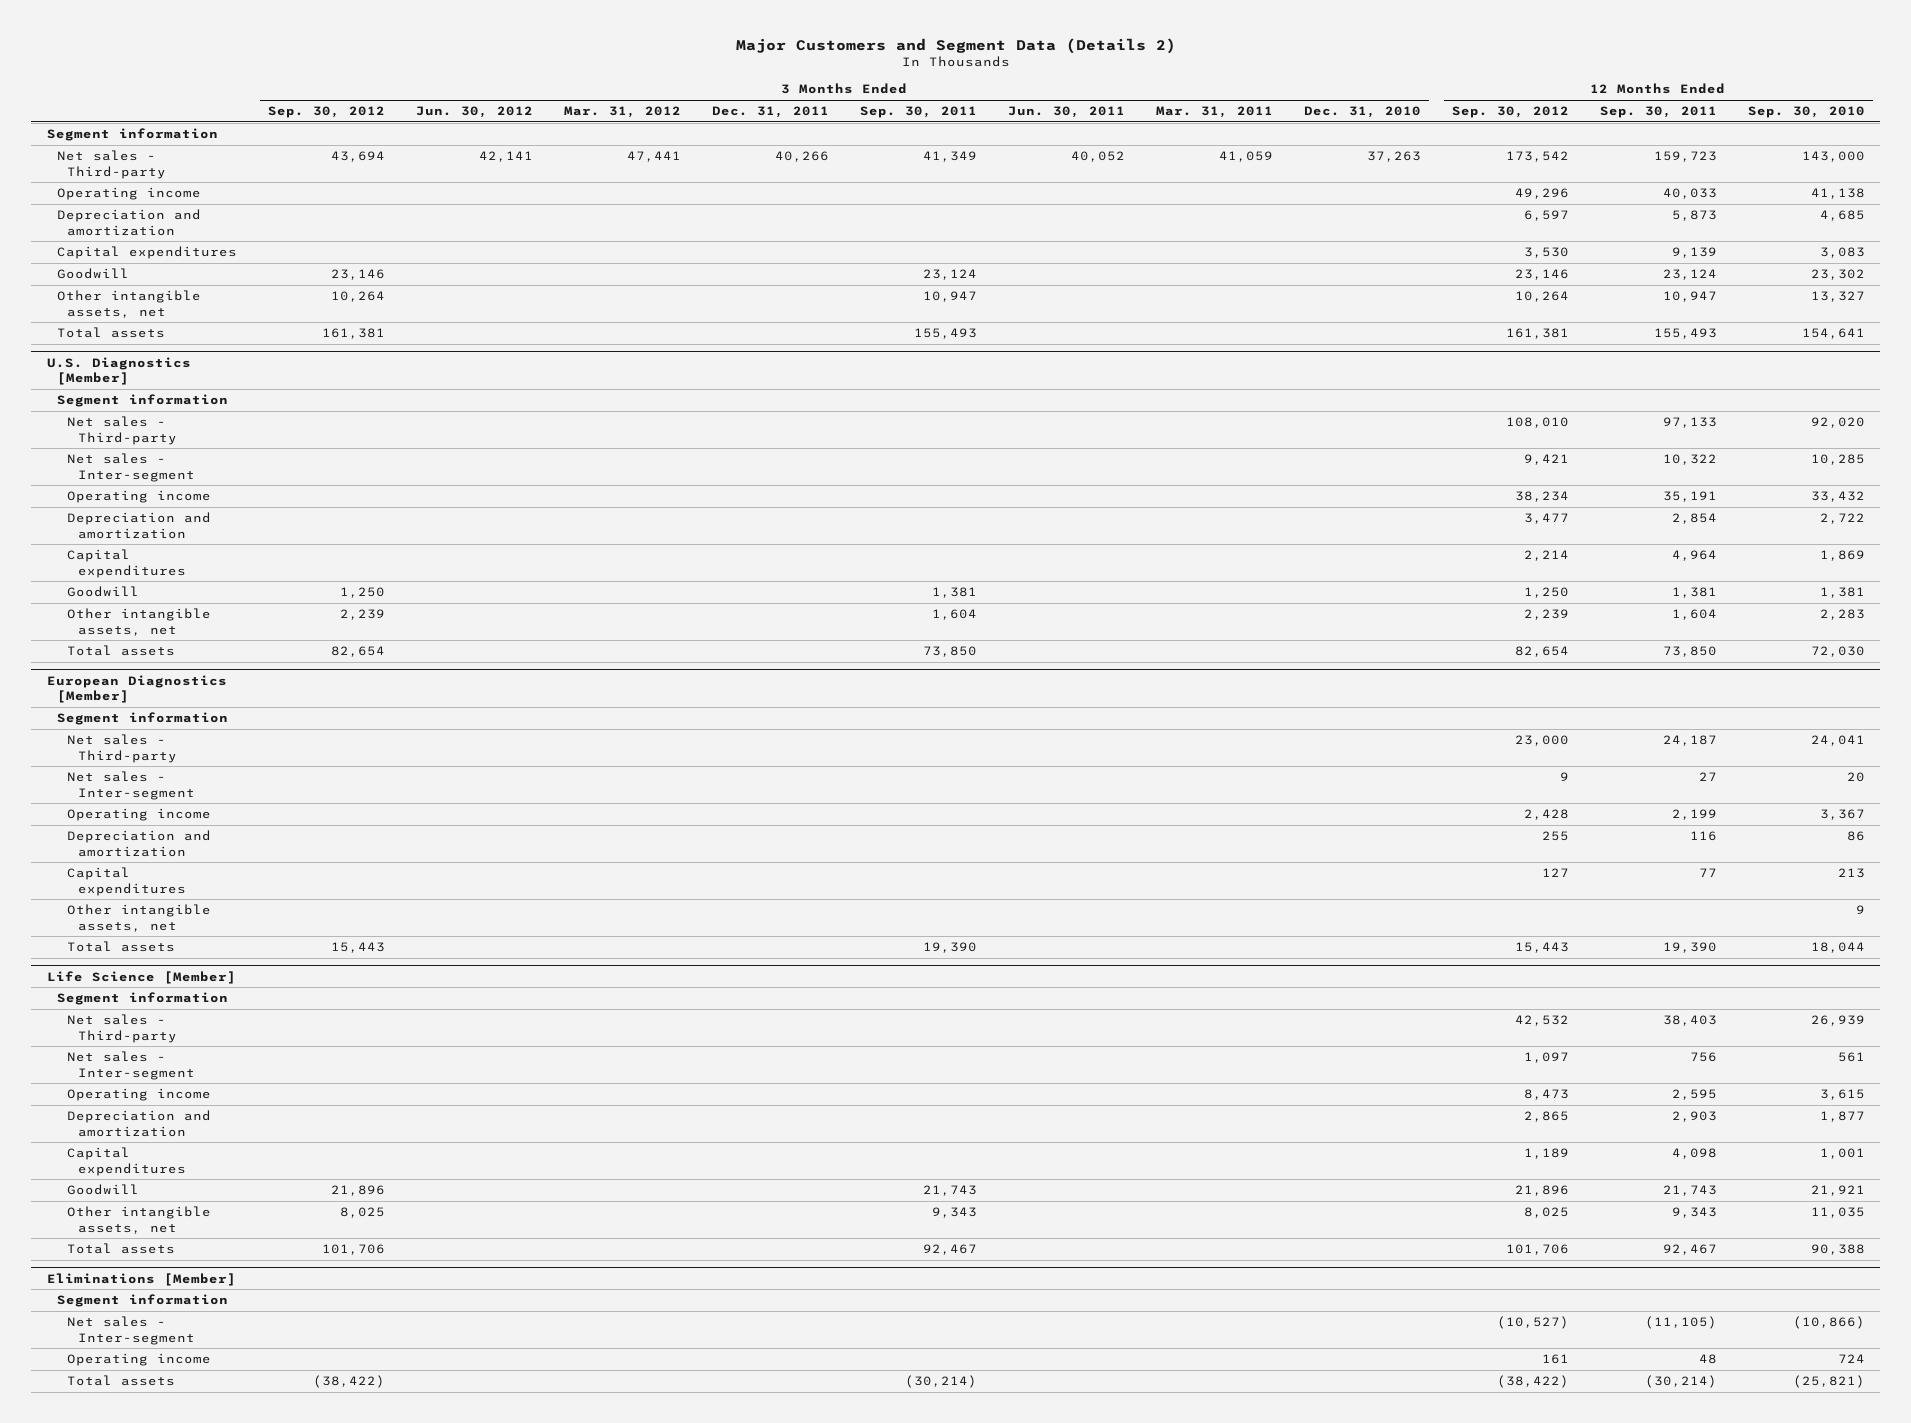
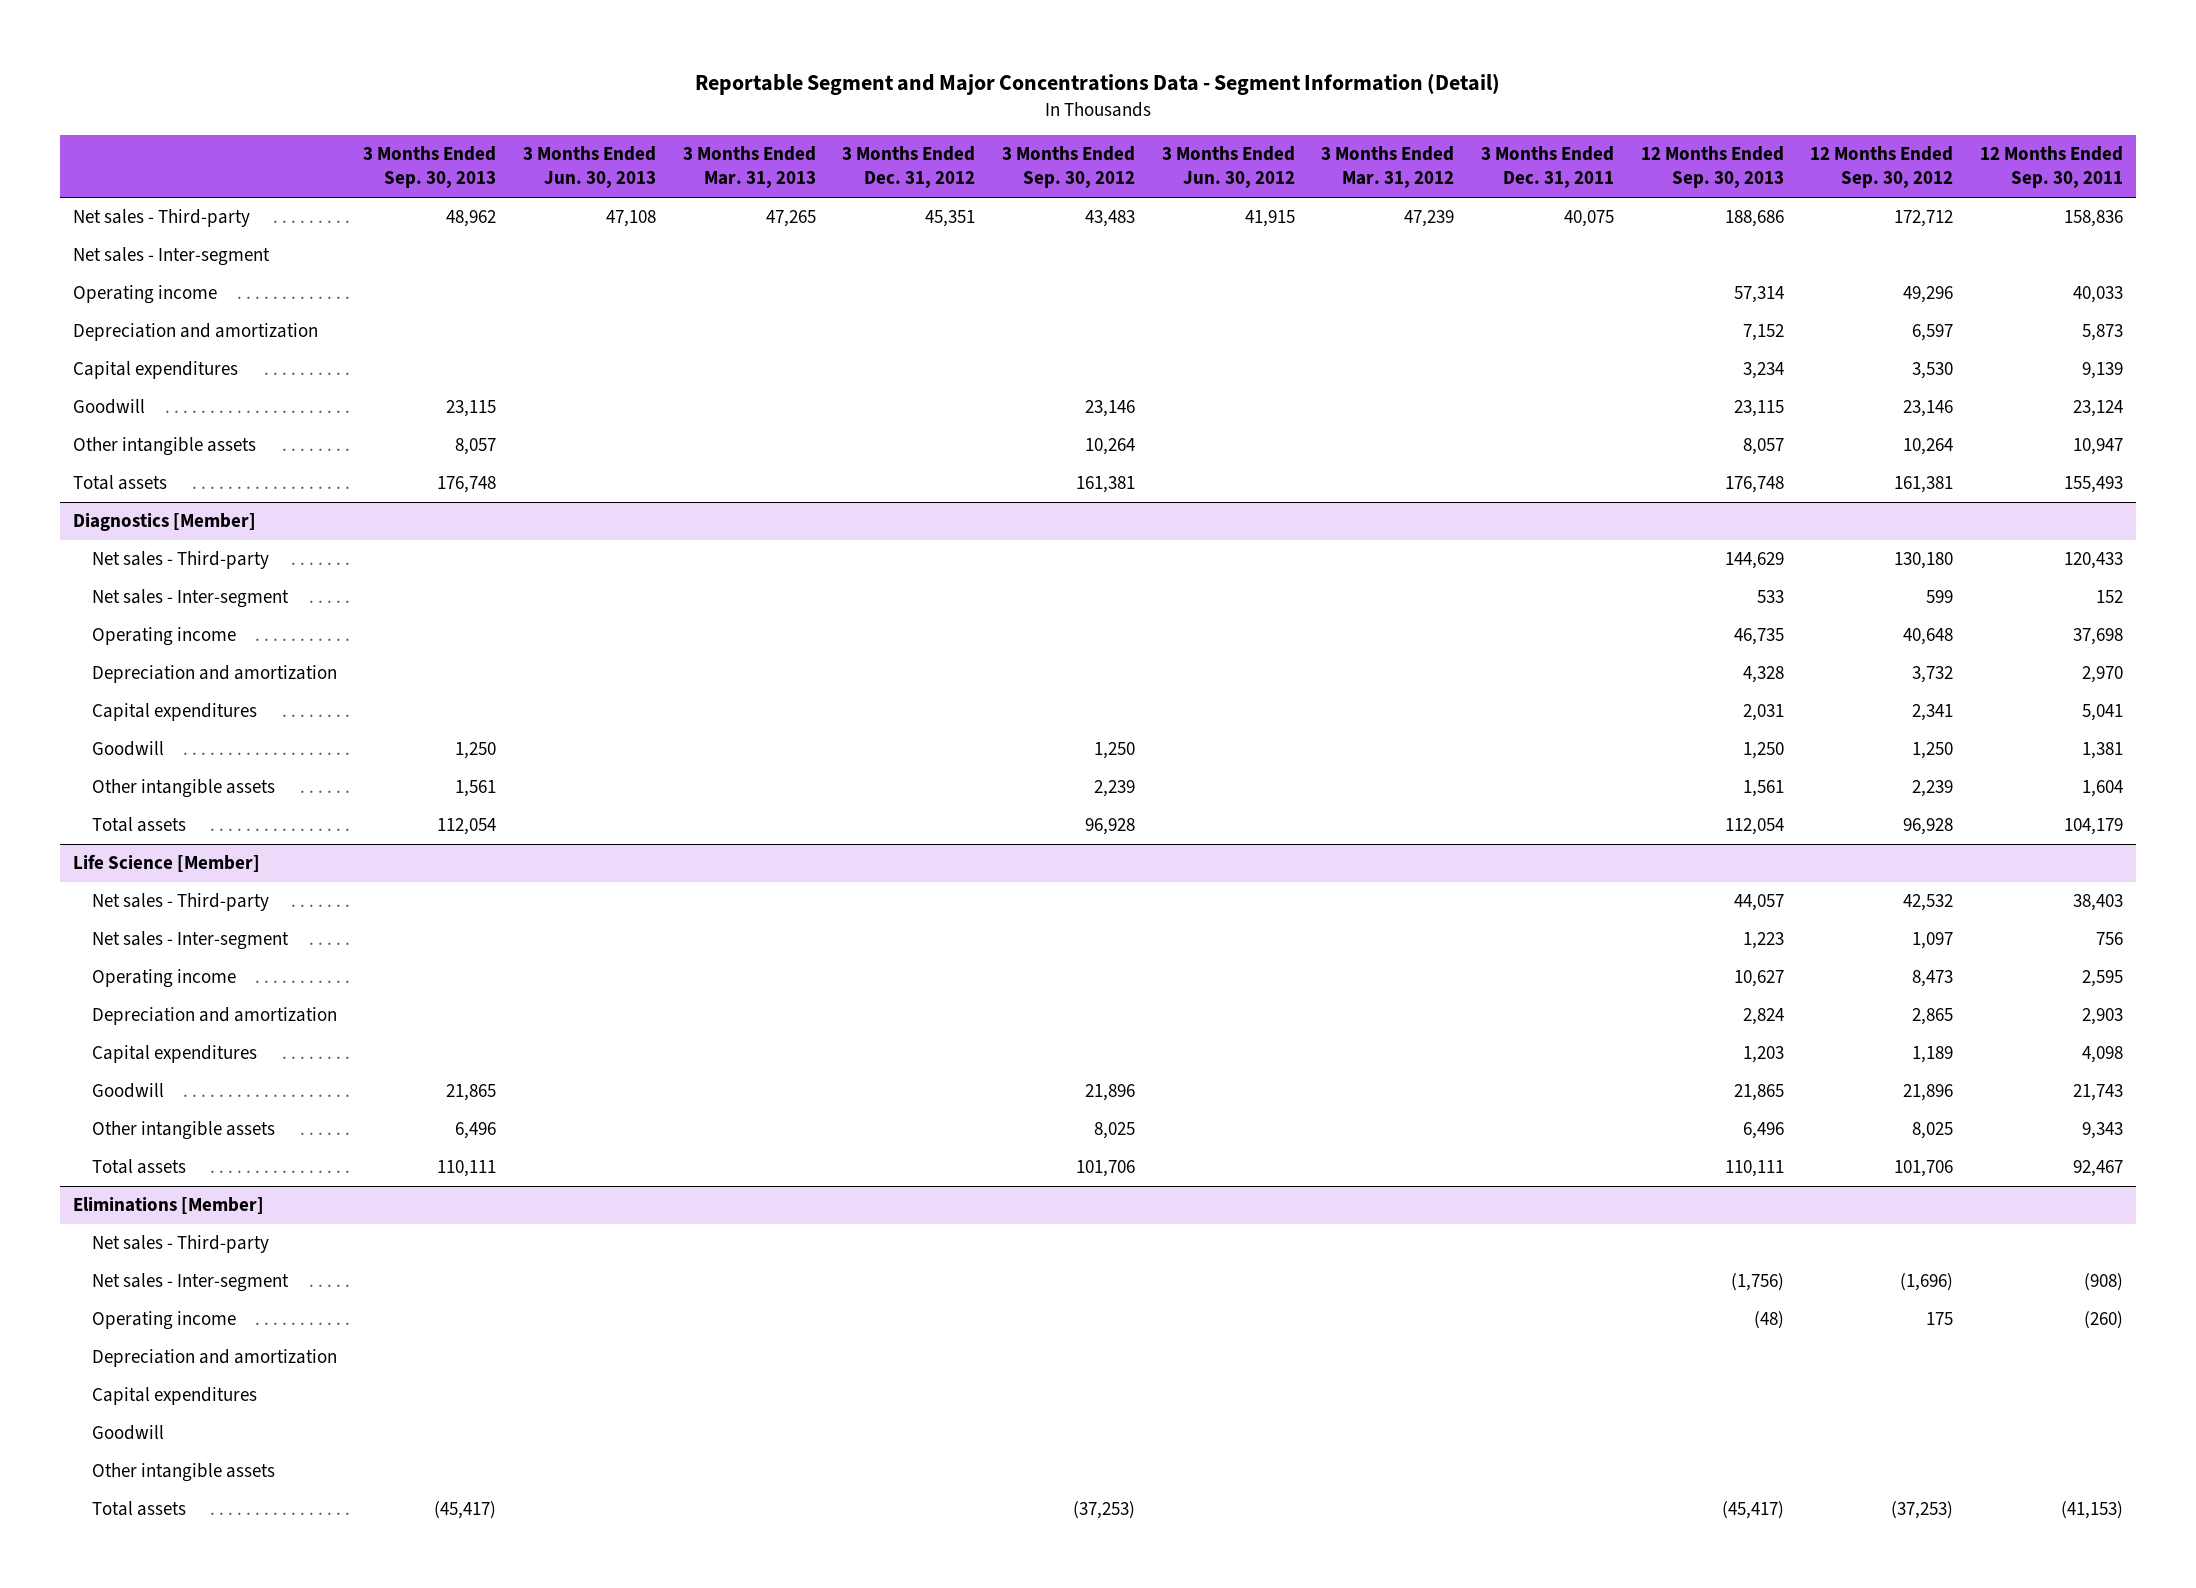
- Major Customers and Segment Data (Details 2)
+ Reportable Segment and Major Concentrations Data - Segment Information (Detail)
- | 3 Months Ended Sep. 30, 2012 | 3 Months Ended Jun. 30, 2012 | 3 Months Ended Mar. 31, 2012 | 3 Months Ended Dec. 31, 2011 | 3 Months Ended Sep. 30, 2011 | 3 Months Ended Jun. 30, 2011 | 3 Months Ended Mar. 31, 2011 | 3 Months Ended Dec. 31, 2010 | 12 Months Ended Sep. 30, 2012 | 12 Months Ended Sep. 30, 2011 | 12 Months Ended Sep. 30, 2010
+ | 3 Months Ended Sep. 30, 2013 | 3 Months Ended Jun. 30, 2013 | 3 Months Ended Mar. 31, 2013 | 3 Months Ended Dec. 31, 2012 | 3 Months Ended Sep. 30, 2012 | 3 Months Ended Jun. 30, 2012 | 3 Months Ended Mar. 31, 2012 | 3 Months Ended Dec. 31, 2011 | 12 Months Ended Sep. 30, 2013 | 12 Months Ended Sep. 30, 2012 | 12 Months Ended Sep. 30, 2011
- Segment information
- Net sales - Third-party | 43,694 | 42,141 | 47,441 | 40,266 | 41,349 | 40,052 | 41,059 | 37,263 | 173,542 | 159,723 | 143,000
+ Net sales - Third-party | 48,962 | 47,108 | 47,265 | 45,351 | 43,483 | 41,915 | 47,239 | 40,075 | 188,686 | 172,712 | 158,836
+ Net sales - Inter-segment
- Other intangible assets, net | 10,264 | | | | 10,947 | | | | 10,264 | 10,947 | 13,327
+ Other intangible assets | 8,057 | | | | 10,264 | | | | 8,057 | 10,264 | 10,947
- U.S. Diagnostics [Member]
- Segment information
- Net sales - Third-party | | | | | | | | | 108,010 | 97,133 | 92,020
- Net sales - Inter-segment | | | | | | | | | 9,421 | 10,322 | 10,285
- Operating income | | | | | | | | | 38,234 | 35,191 | 33,432
- Depreciation and amortization | | | | | | | | | 3,477 | 2,854 | 2,722
- Capital expenditures | | | | | | | | | 2,214 | 4,964 | 1,869
+ Diagnostics [Member]
+ Net sales - Third-party | | | | | | | | | 144,629 | 130,180 | 120,433
+ Net sales - Inter-segment | | | | | | | | | 533 | 599 | 152
+ Operating income | | | | | | | | | 46,735 | 40,648 | 37,698
+ Depreciation and amortization | | | | | | | | | 4,328 | 3,732 | 2,970
+ Capital expenditures | | | | | | | | | 2,031 | 2,341 | 5,041
- Other intangible assets, net | 2,239 | | | | 1,604 | | | | 2,239 | 1,604 | 2,283
- Total assets | 82,654 | | | | 73,850 | | | | 82,654 | 73,850 | 72,030
- European Diagnostics [Member]
- Segment information
- Net sales - Third-party | | | | | | | | | 23,000 | 24,187 | 24,041
- Net sales - Inter-segment | | | | | | | | | 9 | 27 | 20
- Operating income | | | | | | | | | 2,428 | 2,199 | 3,367
- Depreciation and amortization | | | | | | | | | 255 | 116 | 86
- Capital expenditures | | | | | | | | | 127 | 77 | 213
- Other intangible assets, net | | | | | | | | | | | 9
- Total assets | 15,443 | | | | 19,390 | | | | 15,443 | 19,390 | 18,044
+ Other intangible assets | 1,561 | | | | 2,239 | | | | 1,561 | 2,239 | 1,604
+ Total assets | 112,054 | | | | 96,928 | | | | 112,054 | 96,928 | 104,179
@ Life Science [Member]
- Segment information
- Other intangible assets, net | 8,025 | | | | 9,343 | | | | 8,025 | 9,343 | 11,035
+ Other intangible assets | 6,496 | | | | 8,025 | | | | 6,496 | 8,025 | 9,343
@ Eliminations [Member]
- Segment information
- Net sales - Inter-segment | | | | | | | | | (10,527) | (11,105) | (10,866)
- Operating income | | | | | | | | | 161 | 48 | 724
- Total assets | (38,422) | | | | (30,214) | | | | (38,422) | (30,214) | (25,821)
+ Net sales - Third-party
+ Net sales - Inter-segment | | | | | | | | | (1,756) | (1,696) | (908)
+ Operating income | | | | | | | | | (48) | 175 | (260)
+ Depreciation and amortization
+ Capital expenditures
+ Goodwill
+ Other intangible assets
+ Total assets | (45,417) | | | | (37,253) | | | | (45,417) | (37,253) | (41,153)

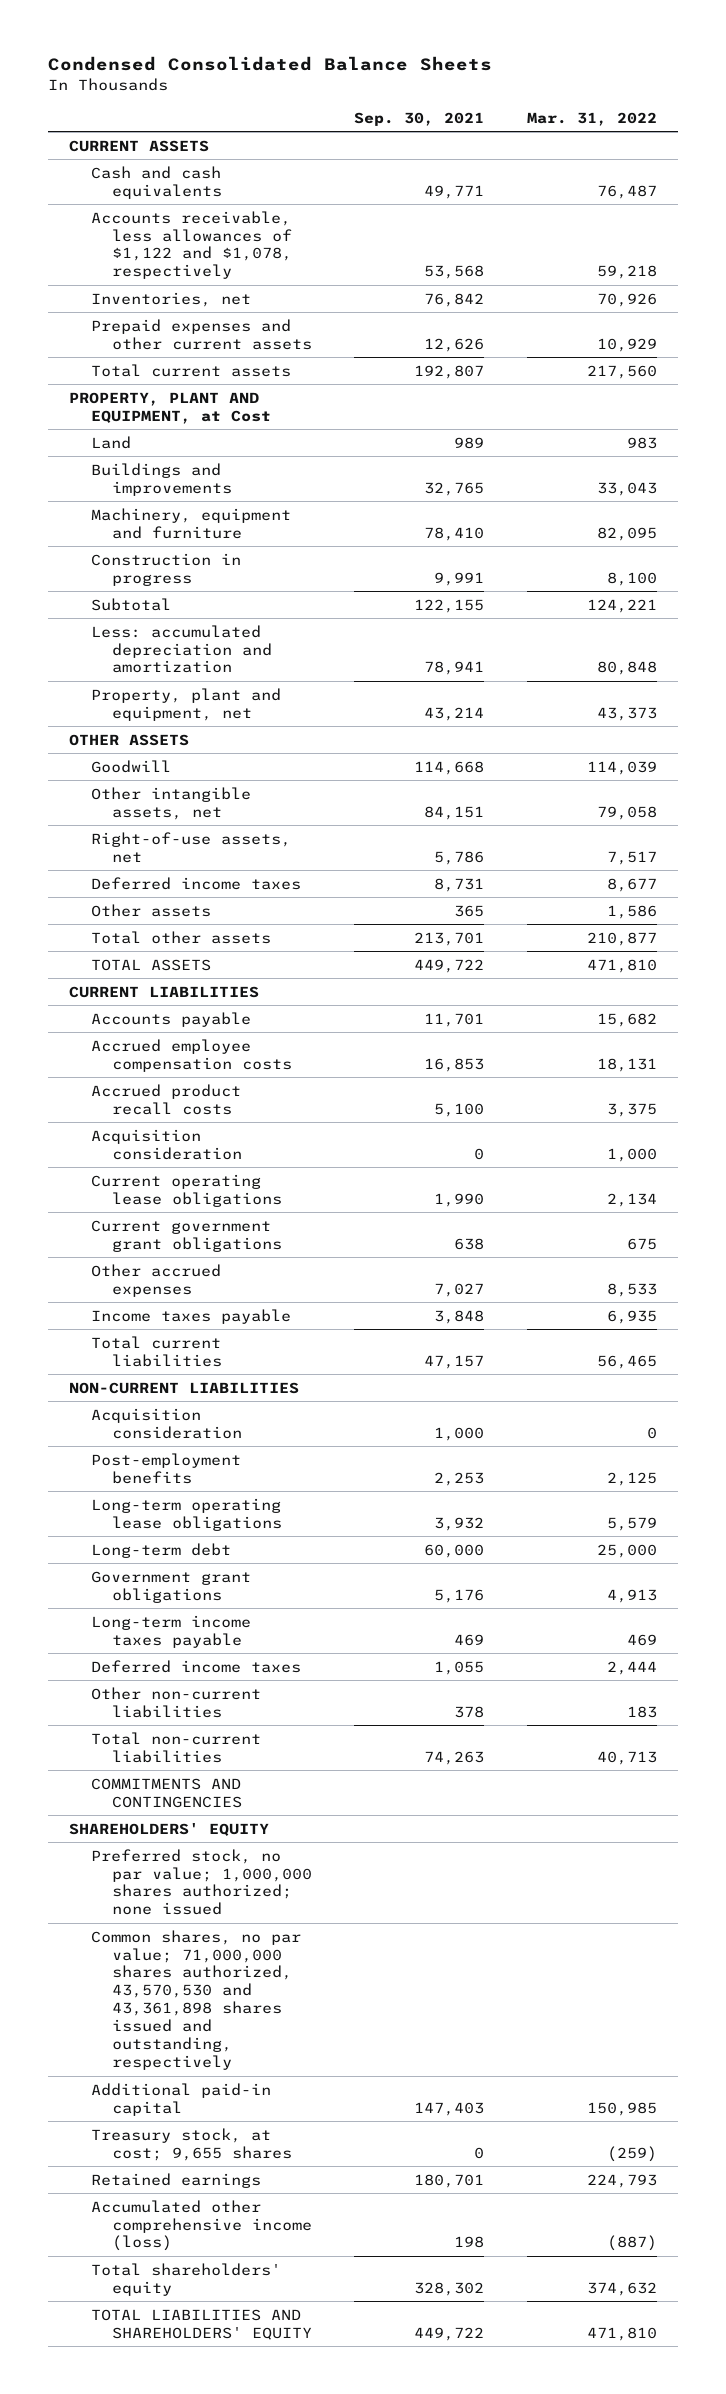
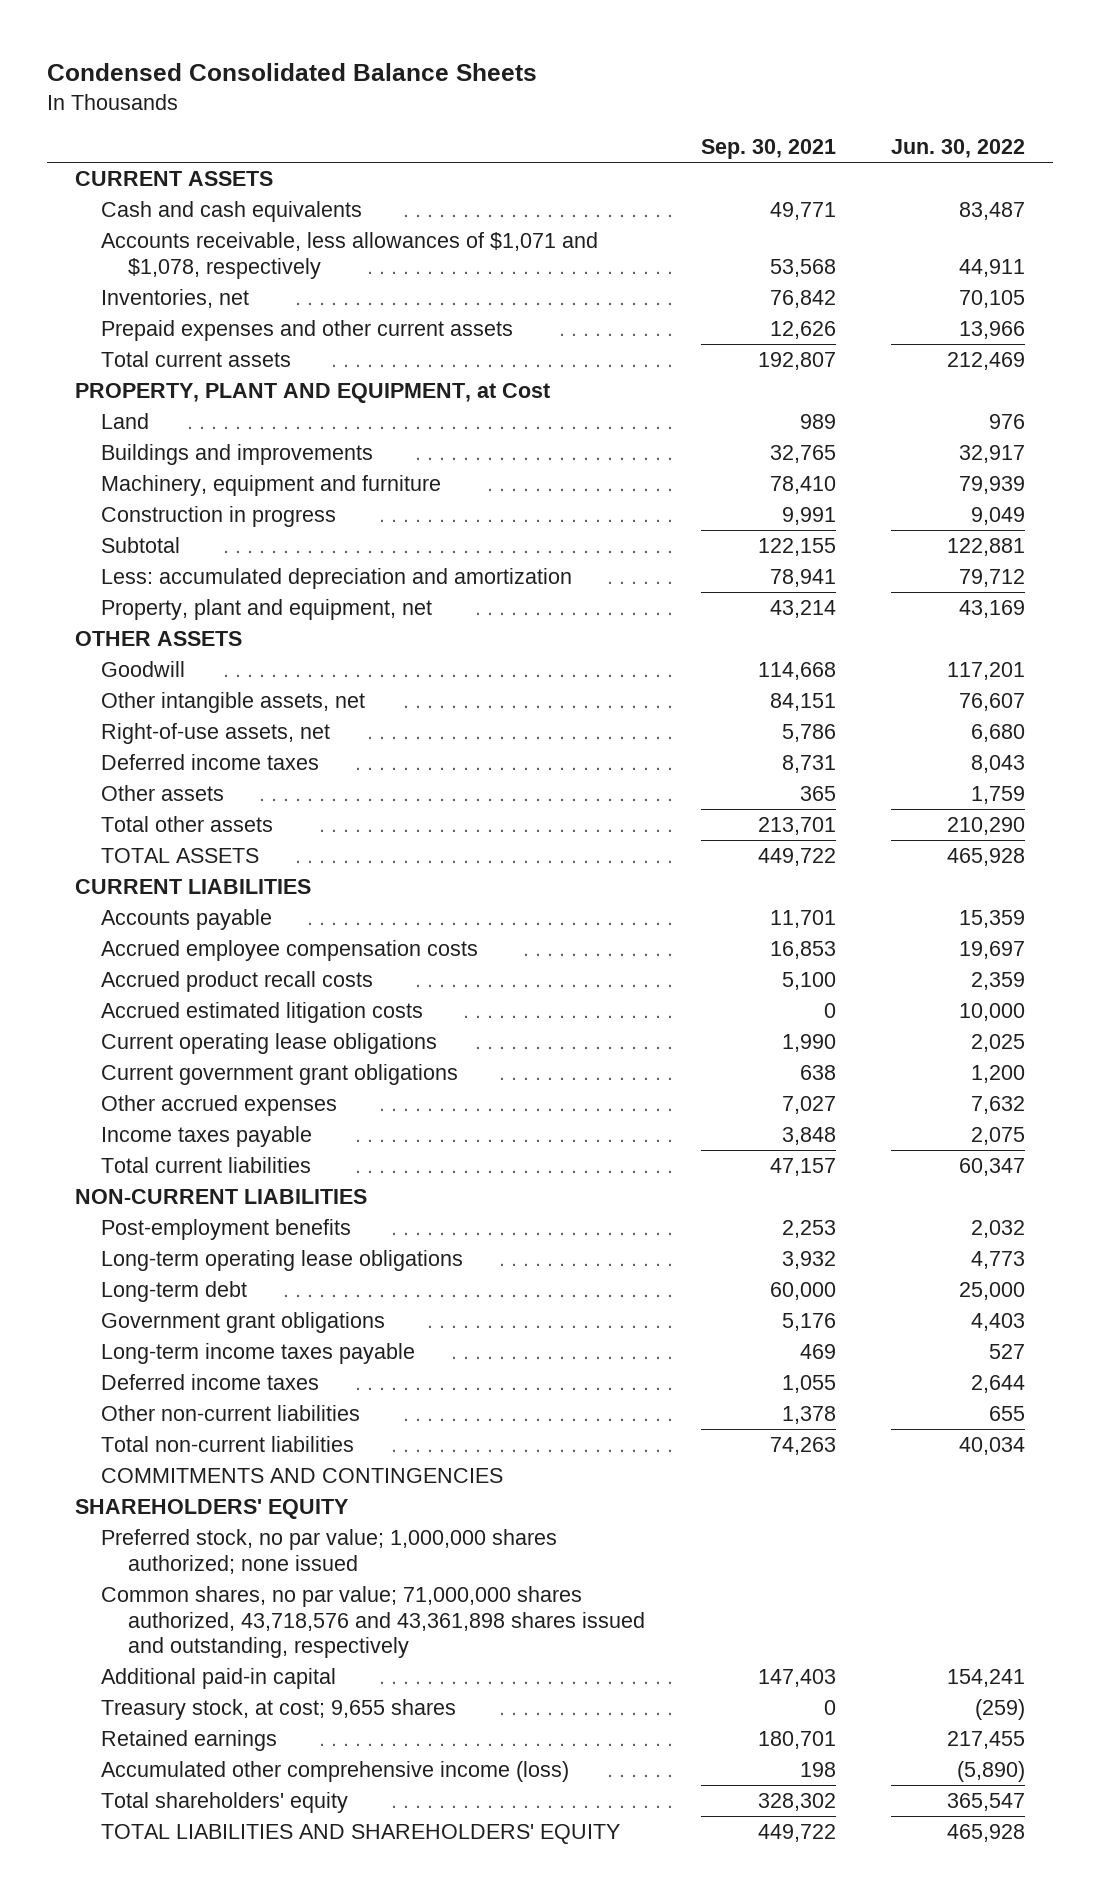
- | Sep. 30, 2021 | Mar. 31, 2022
+ | Sep. 30, 2021 | Jun. 30, 2022
- Accounts receivable, less allowances of $1,122 and $1,078, respectively | 53,568 | 59,218
+ Accounts receivable, less allowances of $1,071 and $1,078, respectively | 53,568 | 44,911
- Acquisition consideration | 0 | 1,000
+ Accrued estimated litigation costs | 0 | 10,000
- Acquisition consideration | 1,000 | 0
- Other non-current liabilities | 378 | 183
+ Other non-current liabilities | 1,378 | 655
- Common shares, no par value; 71,000,000 shares authorized, 43,570,530 and 43,361,898 shares issued and outstanding, respectively
+ Common shares, no par value; 71,000,000 shares authorized, 43,718,576 and 43,361,898 shares issued and outstanding, respectively

